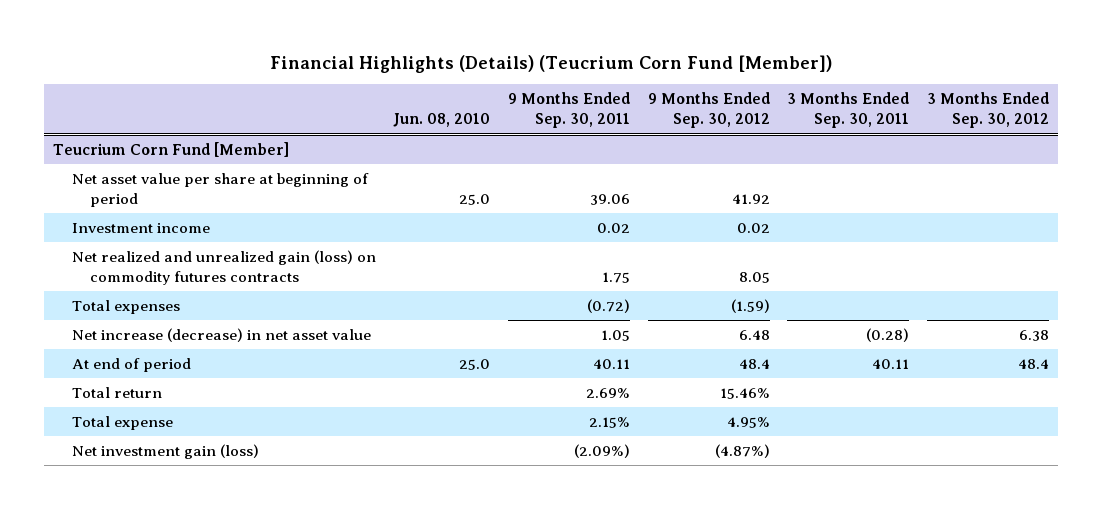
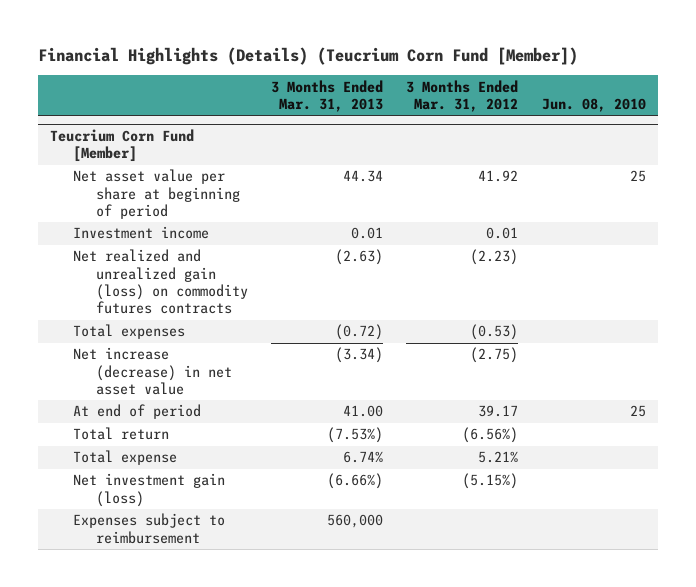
- | Jun. 08, 2010 | 9 Months Ended Sep. 30, 2011 | 9 Months Ended Sep. 30, 2012 | 3 Months Ended Sep. 30, 2011 | 3 Months Ended Sep. 30, 2012
+ | 3 Months Ended Mar. 31, 2013 | 3 Months Ended Mar. 31, 2012 | Jun. 08, 2010
@ Teucrium Corn Fund [Member]
- Net asset value per share at beginning of period | 25.0 | 39.06 | 41.92 | |
+ Net asset value per share at beginning of period | 44.34 | 41.92 | 25
- At end of period | 25.0 | 40.11 | 48.4 | 40.11 | 48.4
+ At end of period | 41.00 | 39.17 | 25
+ Expenses subject to reimbursement | 560,000 | |

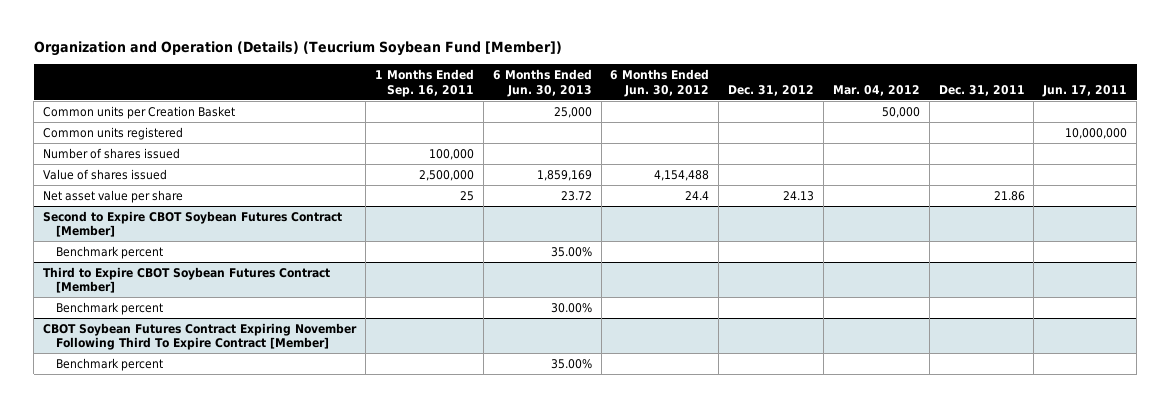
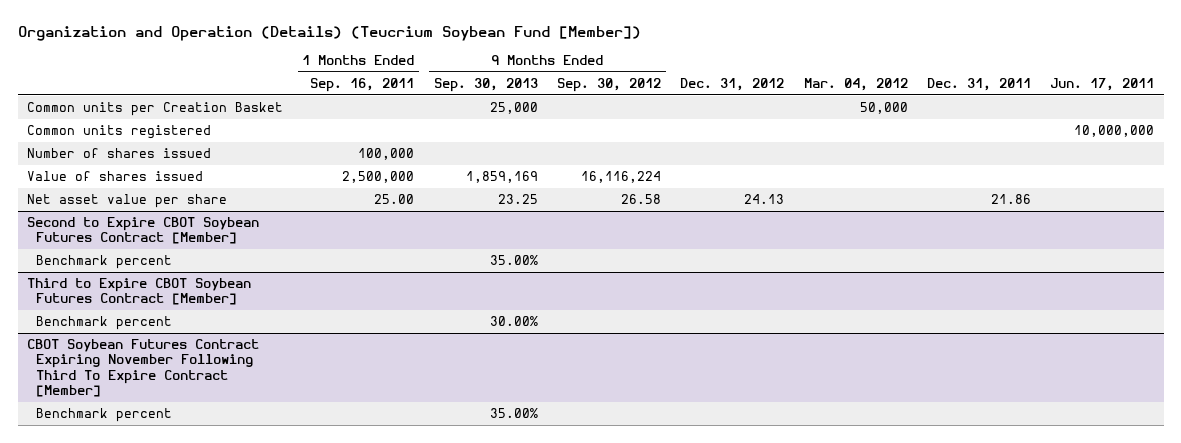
- | 1 Months Ended Sep. 16, 2011 | 6 Months Ended Jun. 30, 2013 | 6 Months Ended Jun. 30, 2012 | Dec. 31, 2012 | Mar. 04, 2012 | Dec. 31, 2011 | Jun. 17, 2011
+ | 1 Months Ended Sep. 16, 2011 | 9 Months Ended Sep. 30, 2013 | 9 Months Ended Sep. 30, 2012 | Dec. 31, 2012 | Mar. 04, 2012 | Dec. 31, 2011 | Jun. 17, 2011
- Net asset value per share | 25 | 23.72 | 24.4 | 24.13 | | 21.86 |
+ Net asset value per share | 25.00 | 23.25 | 26.58 | 24.13 | | 21.86 |

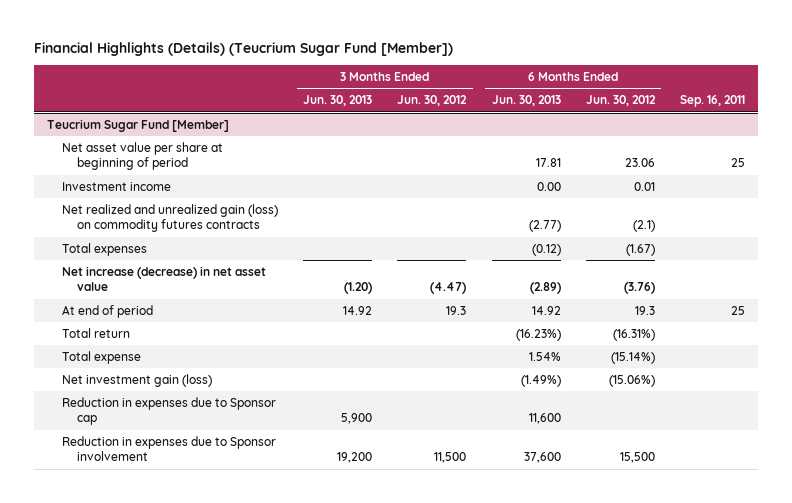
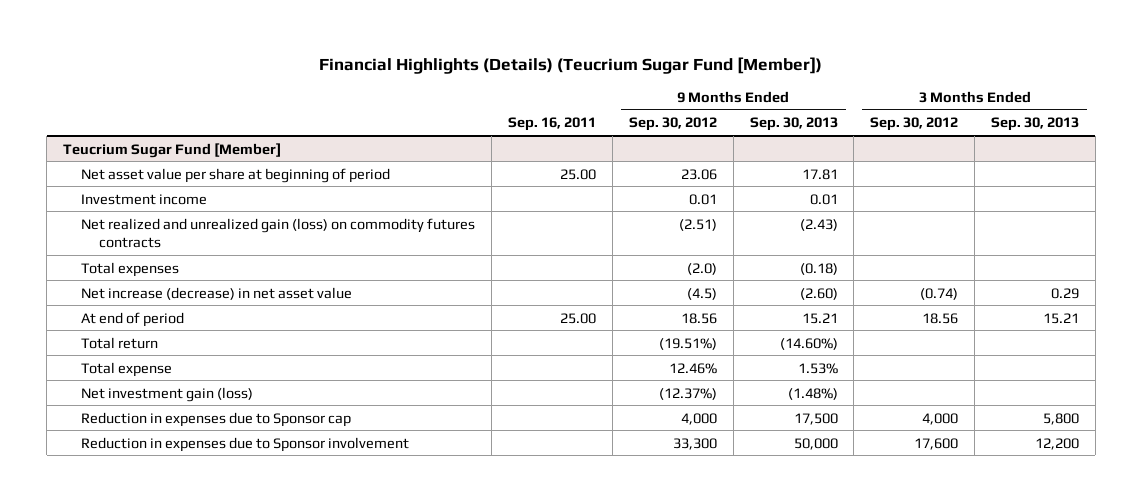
- | 3 Months Ended Jun. 30, 2013 | 3 Months Ended Jun. 30, 2012 | 6 Months Ended Jun. 30, 2013 | 6 Months Ended Jun. 30, 2012 | Sep. 16, 2011
+ | Sep. 16, 2011 | 9 Months Ended Sep. 30, 2012 | 9 Months Ended Sep. 30, 2013 | 3 Months Ended Sep. 30, 2012 | 3 Months Ended Sep. 30, 2013
@ Teucrium Sugar Fund [Member]
- Net asset value per share at beginning of period | | | 17.81 | 23.06 | 25
+ Net asset value per share at beginning of period | 25.00 | 23.06 | 17.81 | |
- At end of period | 14.92 | 19.3 | 14.92 | 19.3 | 25
+ At end of period | 25.00 | 18.56 | 15.21 | 18.56 | 15.21

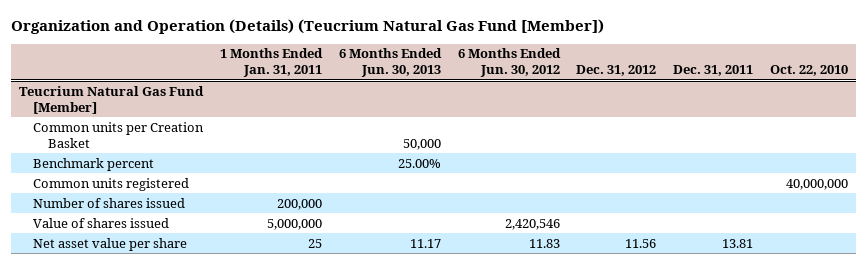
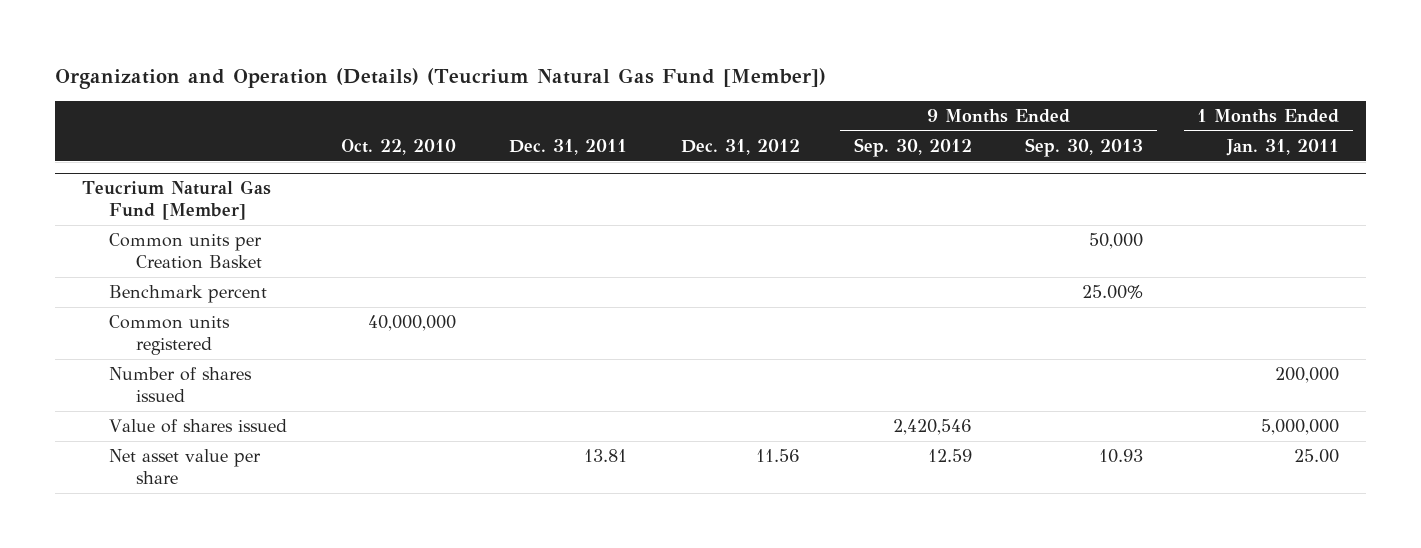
- | 1 Months Ended Jan. 31, 2011 | 6 Months Ended Jun. 30, 2013 | 6 Months Ended Jun. 30, 2012 | Dec. 31, 2012 | Dec. 31, 2011 | Oct. 22, 2010
+ | Oct. 22, 2010 | Dec. 31, 2011 | Dec. 31, 2012 | 9 Months Ended Sep. 30, 2012 | 9 Months Ended Sep. 30, 2013 | 1 Months Ended Jan. 31, 2011
@ Teucrium Natural Gas Fund [Member]
- Net asset value per share | 25 | 11.17 | 11.83 | 11.56 | 13.81 |
+ Net asset value per share | | 13.81 | 11.56 | 12.59 | 10.93 | 25.00

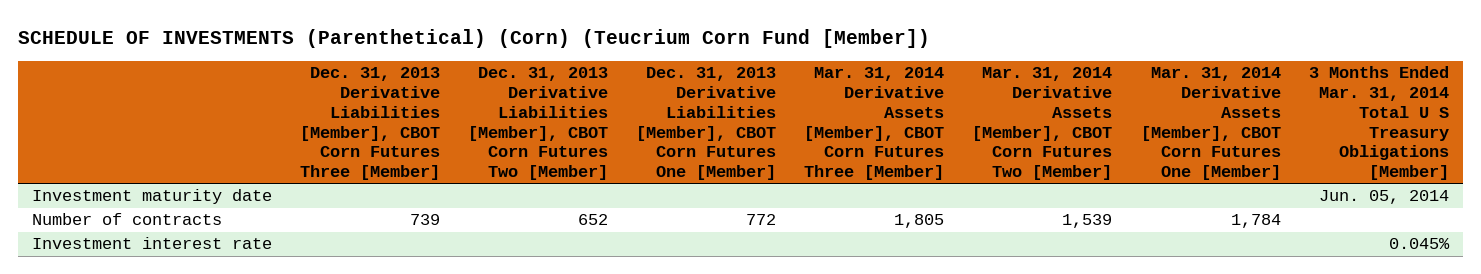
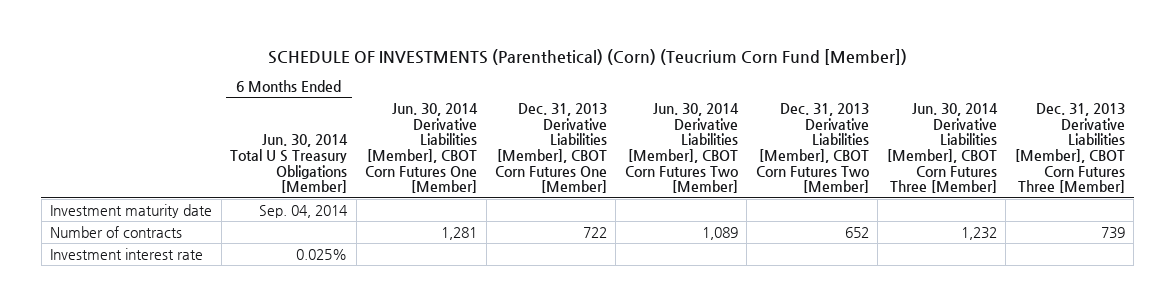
- | Dec. 31, 2013 Derivative Liabilities [Member], CBOT Corn Futures Three [Member] | Dec. 31, 2013 Derivative Liabilities [Member], CBOT Corn Futures Two [Member] | Dec. 31, 2013 Derivative Liabilities [Member], CBOT Corn Futures One [Member] | Mar. 31, 2014 Derivative Assets [Member], CBOT Corn Futures Three [Member] | Mar. 31, 2014 Derivative Assets [Member], CBOT Corn Futures Two [Member] | Mar. 31, 2014 Derivative Assets [Member], CBOT Corn Futures One [Member] | 3 Months Ended Mar. 31, 2014 Total U S Treasury Obligations [Member]
+ | 6 Months Ended Jun. 30, 2014 Total U S Treasury Obligations [Member] | Jun. 30, 2014 Derivative Liabilities [Member], CBOT Corn Futures One [Member] | Dec. 31, 2013 Derivative Liabilities [Member], CBOT Corn Futures One [Member] | Jun. 30, 2014 Derivative Liabilities [Member], CBOT Corn Futures Two [Member] | Dec. 31, 2013 Derivative Liabilities [Member], CBOT Corn Futures Two [Member] | Jun. 30, 2014 Derivative Liabilities [Member], CBOT Corn Futures Three [Member] | Dec. 31, 2013 Derivative Liabilities [Member], CBOT Corn Futures Three [Member]
- Number of contracts | 739 | 652 | 772 | 1,805 | 1,539 | 1,784 |
+ Number of contracts | | 1,281 | 722 | 1,089 | 652 | 1,232 | 739

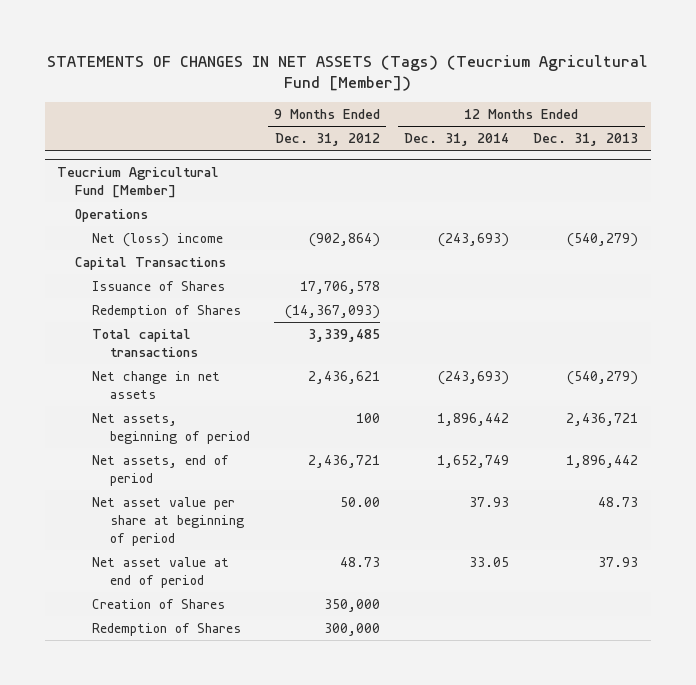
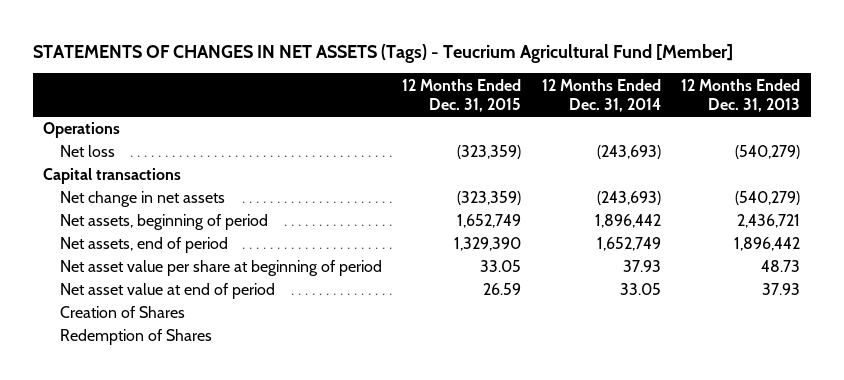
- STATEMENTS OF CHANGES IN NET ASSETS (Tags) (Teucrium Agricultural Fund [Member])
+ STATEMENTS OF CHANGES IN NET ASSETS (Tags) - Teucrium Agricultural Fund [Member]
- | 9 Months Ended Dec. 31, 2012 | 12 Months Ended Dec. 31, 2014 | 12 Months Ended Dec. 31, 2013
+ | 12 Months Ended Dec. 31, 2015 | 12 Months Ended Dec. 31, 2014 | 12 Months Ended Dec. 31, 2013
- Teucrium Agricultural Fund [Member]
- Net (loss) income | (902,864) | (243,693) | (540,279)
- Capital Transactions
- Issuance of Shares | 17,706,578 | |
- Redemption of Shares | (14,367,093) | |
- Total capital transactions | 3,339,485 | |
+ Net loss | (323,359) | (243,693) | (540,279)
+ Capital transactions

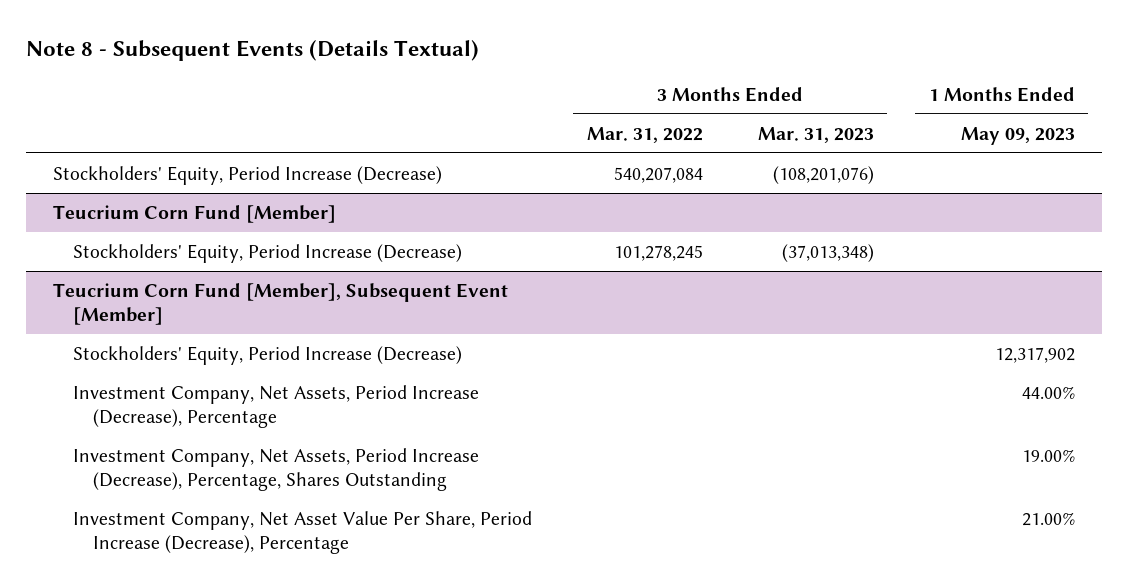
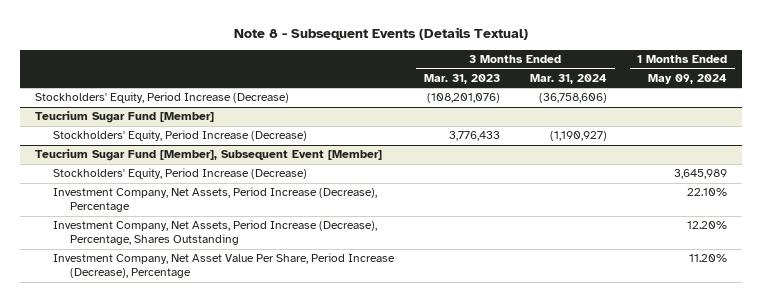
- | 3 Months Ended Mar. 31, 2022 | 3 Months Ended Mar. 31, 2023 | 1 Months Ended May 09, 2023
+ | 3 Months Ended Mar. 31, 2023 | 3 Months Ended Mar. 31, 2024 | 1 Months Ended May 09, 2024
- Teucrium Corn Fund [Member]
- Stockholders' Equity, Period Increase (Decrease) | 101,278,245 | (37,013,348) |
- Teucrium Corn Fund [Member], Subsequent Event [Member]
+ Teucrium Sugar Fund [Member]
+ Stockholders' Equity, Period Increase (Decrease) | 3,776,433 | (1,190,927) |
+ Teucrium Sugar Fund [Member], Subsequent Event [Member]

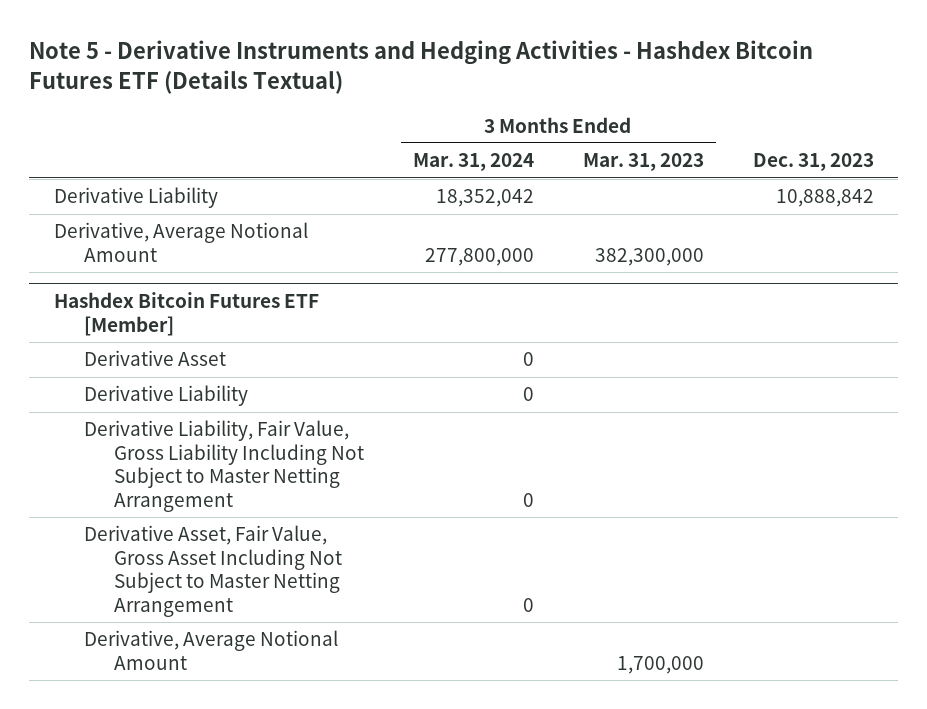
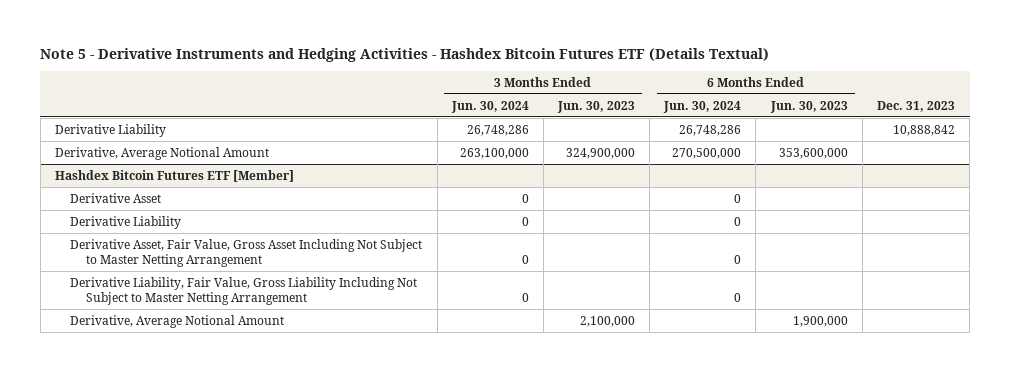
- | 3 Months Ended Mar. 31, 2024 | 3 Months Ended Mar. 31, 2023 | Dec. 31, 2023
+ | 3 Months Ended Jun. 30, 2024 | 3 Months Ended Jun. 30, 2023 | 6 Months Ended Jun. 30, 2024 | 6 Months Ended Jun. 30, 2023 | Dec. 31, 2023
@ Hashdex Bitcoin Futures ETF [Member]
moved down: Derivative Liability, Fair Value, Gross Liability Including Not Subject to Master Netting Arrangement | 0 | | 0 | |

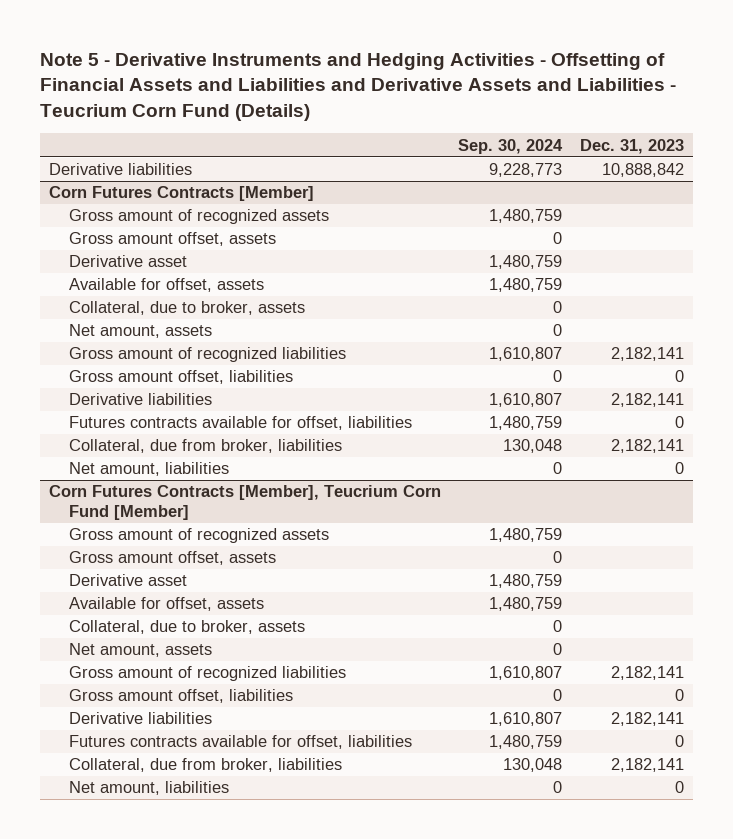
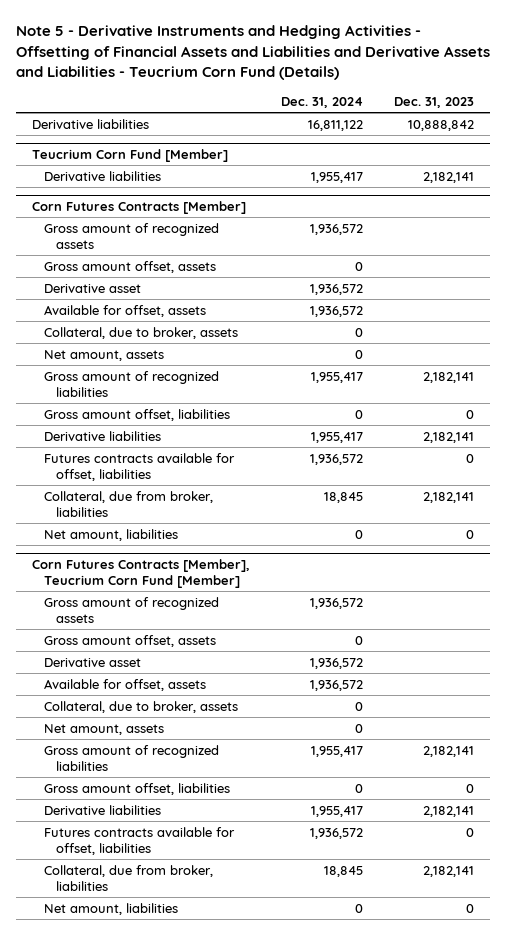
- | Sep. 30, 2024 | Dec. 31, 2023
+ | Dec. 31, 2024 | Dec. 31, 2023
+ Teucrium Corn Fund [Member]
+ Derivative liabilities | 1,955,417 | 2,182,141

